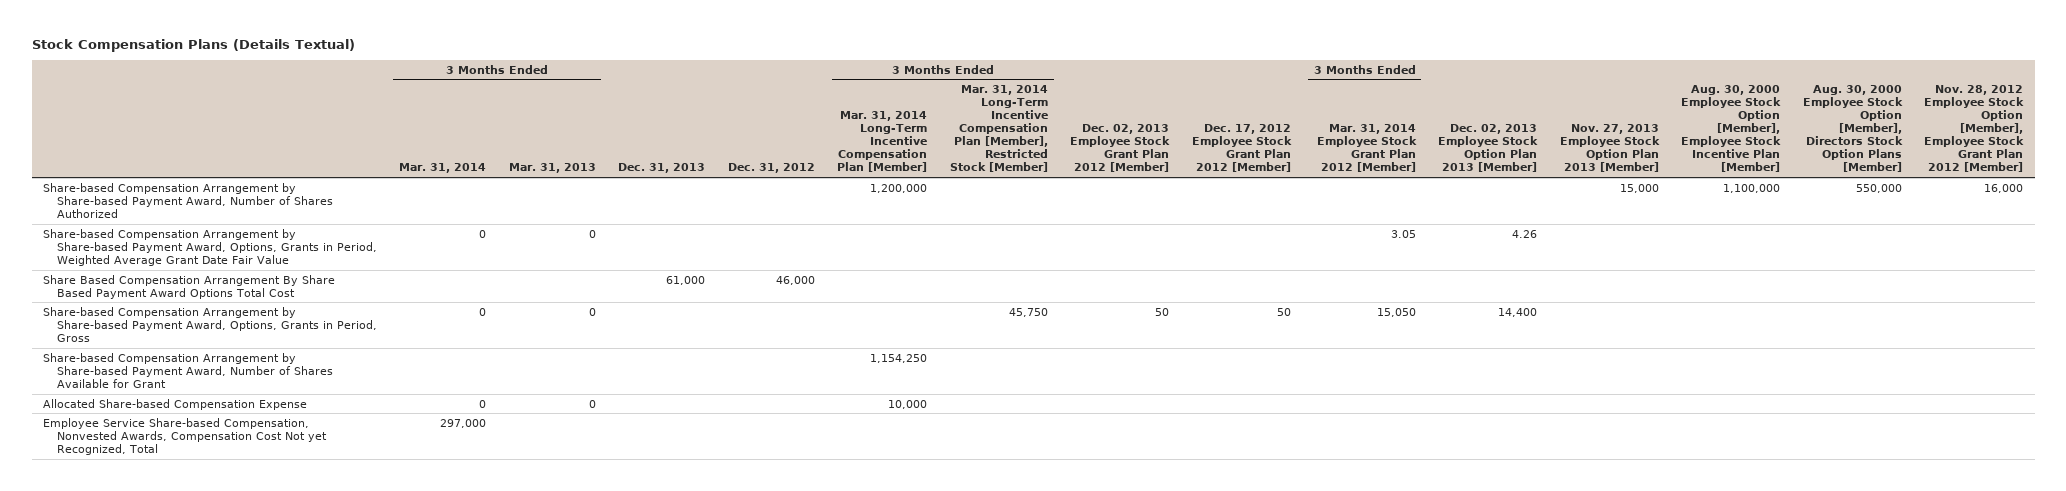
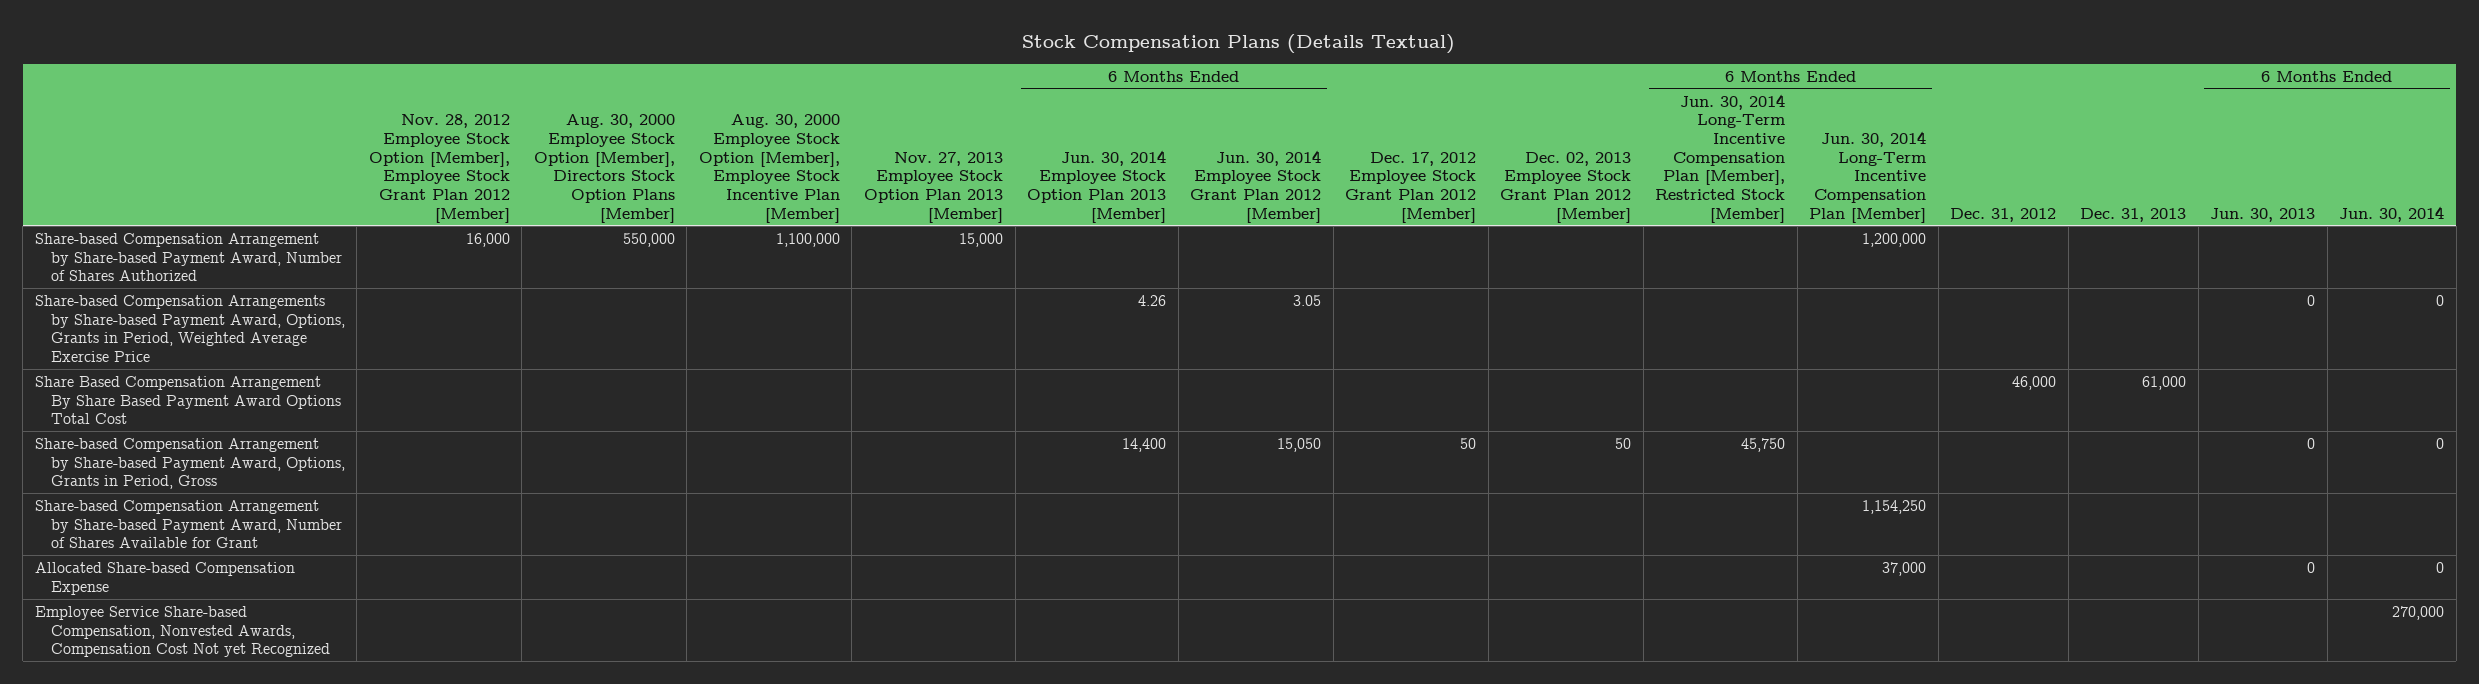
- | 3 Months Ended Mar. 31, 2014 | 3 Months Ended Mar. 31, 2013 | Dec. 31, 2013 | Dec. 31, 2012 | 3 Months Ended Mar. 31, 2014 Long-Term Incentive Compensation Plan [Member] | 3 Months Ended Mar. 31, 2014 Long-Term Incentive Compensation Plan [Member], Restricted Stock [Member] | Dec. 02, 2013 Employee Stock Grant Plan 2012 [Member] | Dec. 17, 2012 Employee Stock Grant Plan 2012 [Member] | 3 Months Ended Mar. 31, 2014 Employee Stock Grant Plan 2012 [Member] | Dec. 02, 2013 Employee Stock Option Plan 2013 [Member] | Nov. 27, 2013 Employee Stock Option Plan 2013 [Member] | Aug. 30, 2000 Employee Stock Option [Member], Employee Stock Incentive Plan [Member] | Aug. 30, 2000 Employee Stock Option [Member], Directors Stock Option Plans [Member] | Nov. 28, 2012 Employee Stock Option [Member], Employee Stock Grant Plan 2012 [Member]
+ | Nov. 28, 2012 Employee Stock Option [Member], Employee Stock Grant Plan 2012 [Member] | Aug. 30, 2000 Employee Stock Option [Member], Directors Stock Option Plans [Member] | Aug. 30, 2000 Employee Stock Option [Member], Employee Stock Incentive Plan [Member] | Nov. 27, 2013 Employee Stock Option Plan 2013 [Member] | 6 Months Ended Jun. 30, 2014 Employee Stock Option Plan 2013 [Member] | 6 Months Ended Jun. 30, 2014 Employee Stock Grant Plan 2012 [Member] | Dec. 17, 2012 Employee Stock Grant Plan 2012 [Member] | Dec. 02, 2013 Employee Stock Grant Plan 2012 [Member] | 6 Months Ended Jun. 30, 2014 Long-Term Incentive Compensation Plan [Member], Restricted Stock [Member] | 6 Months Ended Jun. 30, 2014 Long-Term Incentive Compensation Plan [Member] | Dec. 31, 2012 | Dec. 31, 2013 | 6 Months Ended Jun. 30, 2013 | 6 Months Ended Jun. 30, 2014
- Share-based Compensation Arrangement by Share-based Payment Award, Options, Grants in Period, Weighted Average Grant Date Fair Value | 0 | 0 | | | | | | | 3.05 | 4.26 | | | |
+ Share-based Compensation Arrangements by Share-based Payment Award, Options, Grants in Period, Weighted Average Exercise Price | | | | | 4.26 | 3.05 | | | | | | | 0 | 0
- Employee Service Share-based Compensation, Nonvested Awards, Compensation Cost Not yet Recognized, Total | 297,000 | | | | | | | | | | | | |
+ Employee Service Share-based Compensation, Nonvested Awards, Compensation Cost Not yet Recognized | | | | | | | | | | | | | | 270,000

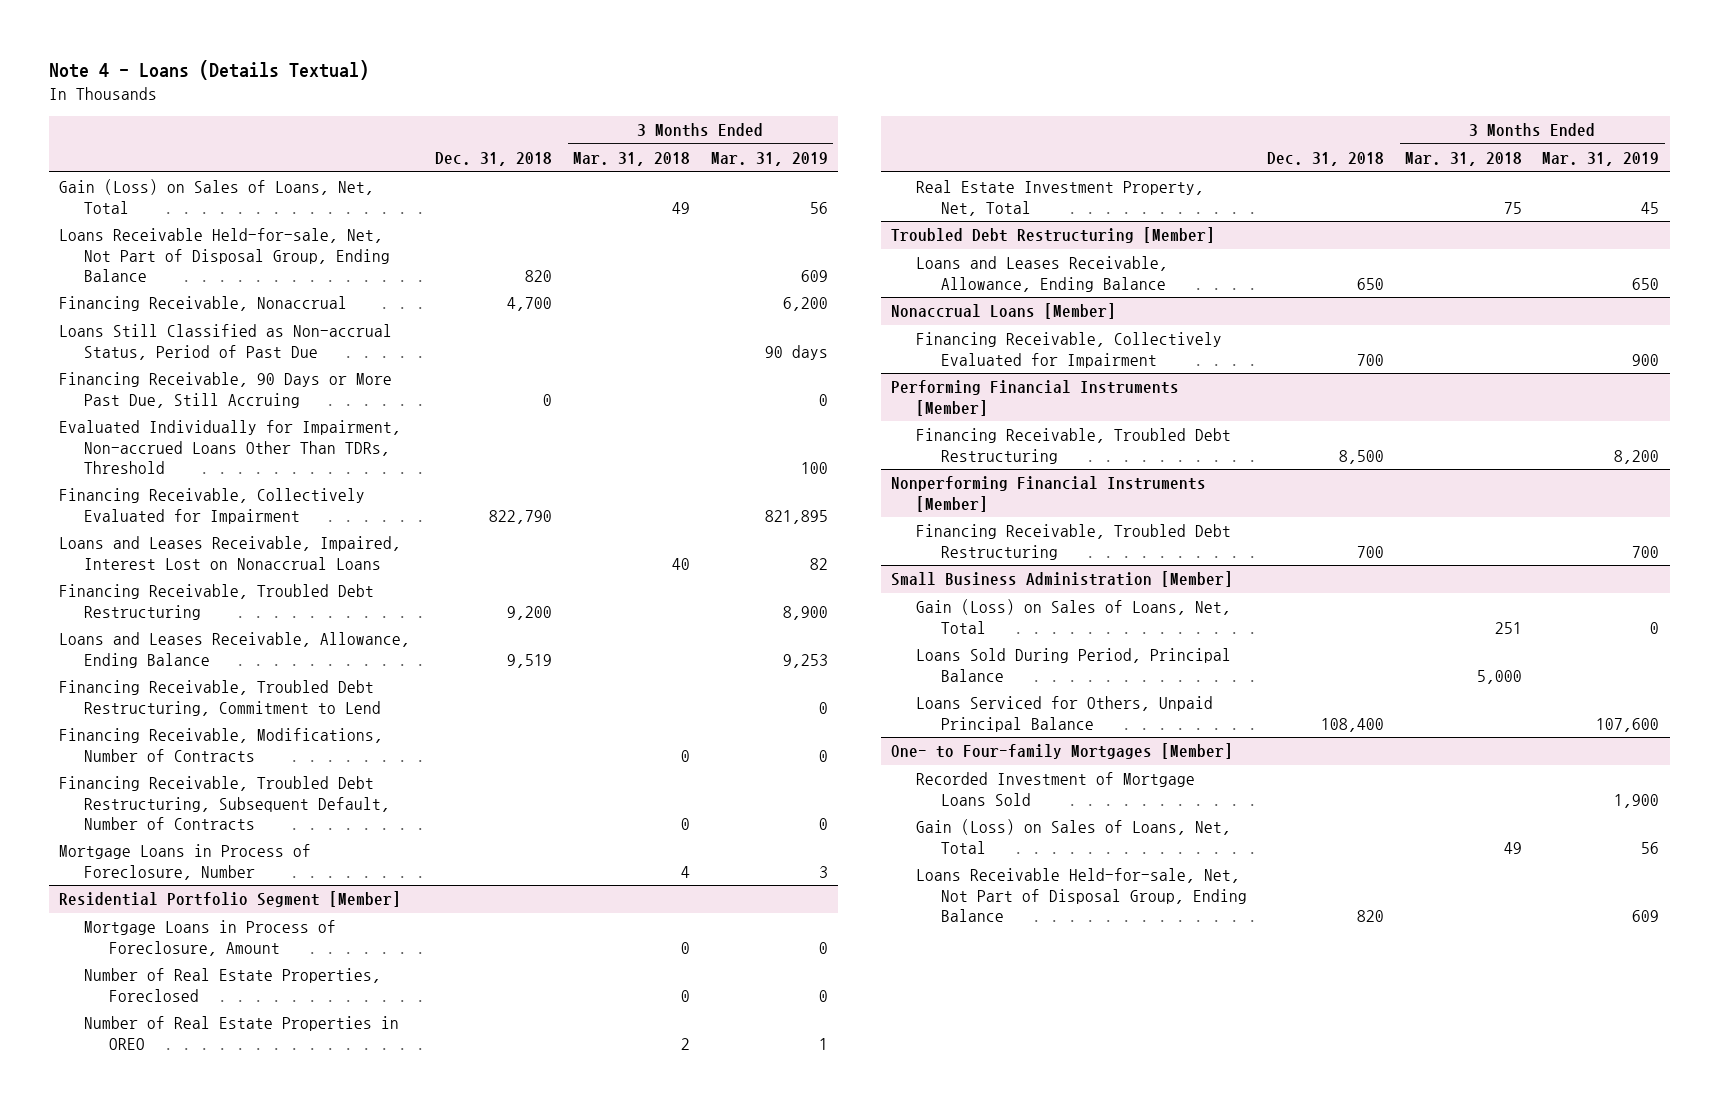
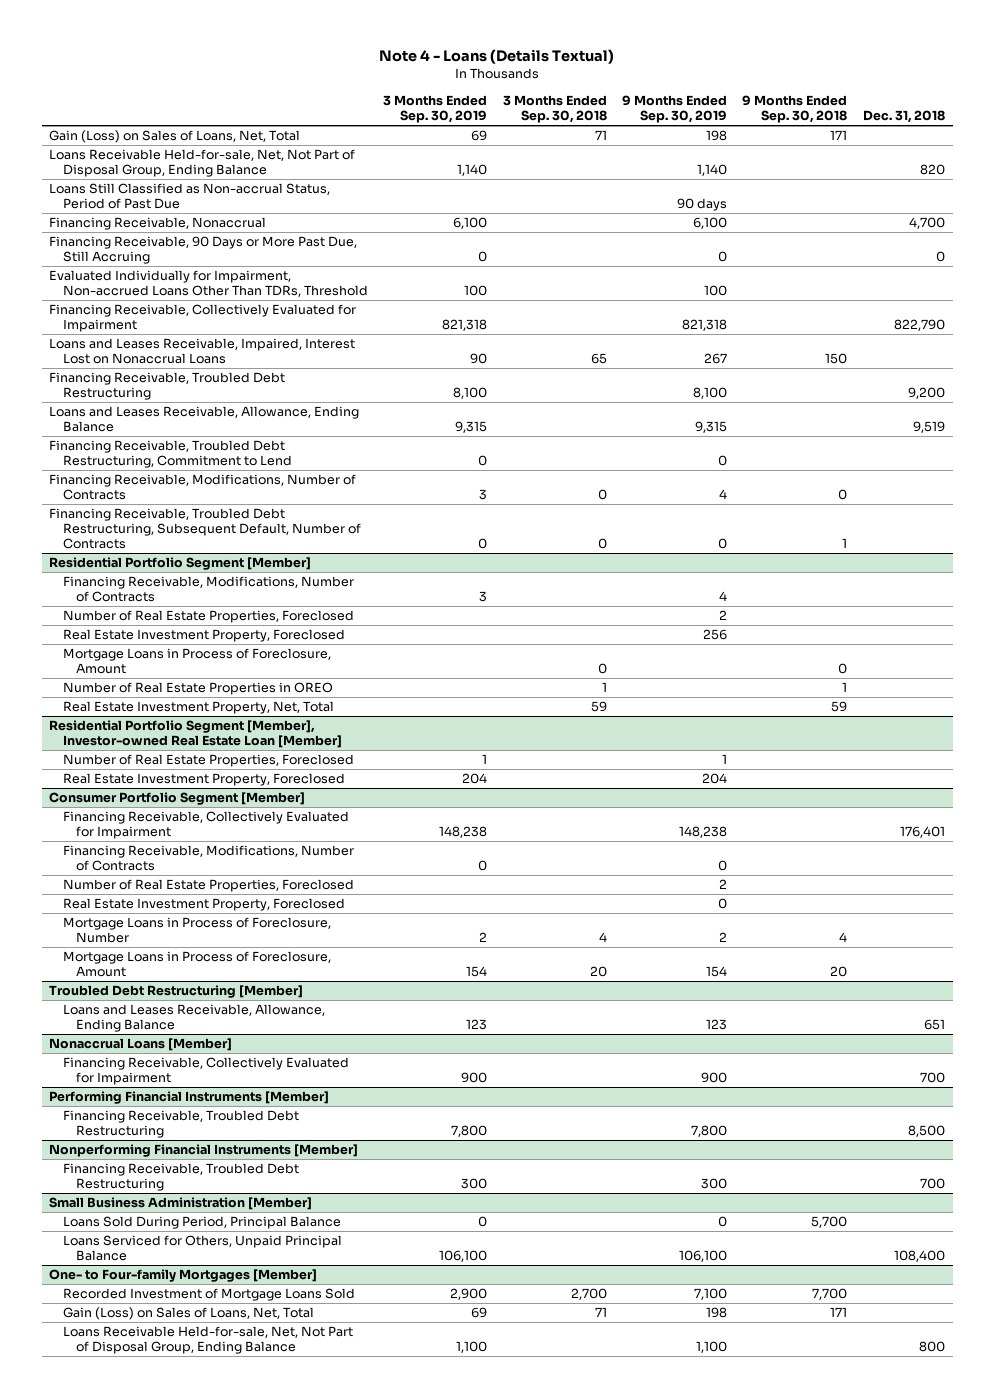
- | Dec. 31, 2018 | 3 Months Ended Mar. 31, 2018 | 3 Months Ended Mar. 31, 2019
+ | 3 Months Ended Sep. 30, 2019 | 3 Months Ended Sep. 30, 2018 | 9 Months Ended Sep. 30, 2019 | 9 Months Ended Sep. 30, 2018 | Dec. 31, 2018
moved down: Financing Receivable, Nonaccrual | 6,100 | | 6,100 | | 4,700
- Mortgage Loans in Process of Foreclosure, Number | | 4 | 3
@ Residential Portfolio Segment [Member]
+ Financing Receivable, Modifications, Number of Contracts | 3 | | 4 | |
+ Real Estate Investment Property, Foreclosed | | | 256 | |
moved down: Mortgage Loans in Process of Foreclosure, Amount | | 0 | | 0 |
+ Residential Portfolio Segment [Member], Investor-owned Real Estate Loan [Member]
+ Number of Real Estate Properties, Foreclosed | 1 | | 1 | |
+ Real Estate Investment Property, Foreclosed | 204 | | 204 | |
+ Consumer Portfolio Segment [Member]
+ Financing Receivable, Collectively Evaluated for Impairment | 148,238 | | 148,238 | | 176,401
+ Financing Receivable, Modifications, Number of Contracts | 0 | | 0 | |
+ Number of Real Estate Properties, Foreclosed | | | 2 | |
+ Real Estate Investment Property, Foreclosed | | | 0 | |
+ Mortgage Loans in Process of Foreclosure, Number | 2 | 4 | 2 | 4 |
+ Mortgage Loans in Process of Foreclosure, Amount | 154 | 20 | 154 | 20 |
@ Troubled Debt Restructuring [Member]
- Loans and Leases Receivable, Allowance, Ending Balance | 650 | | 650
+ Loans and Leases Receivable, Allowance, Ending Balance | 123 | | 123 | | 651
@ Small Business Administration [Member]
- Gain (Loss) on Sales of Loans, Net, Total | | 251 | 0
@ One- to Four-family Mortgages [Member]
- Loans Receivable Held-for-sale, Net, Not Part of Disposal Group, Ending Balance | 820 | | 609
+ Loans Receivable Held-for-sale, Net, Not Part of Disposal Group, Ending Balance | 1,100 | | 1,100 | | 800

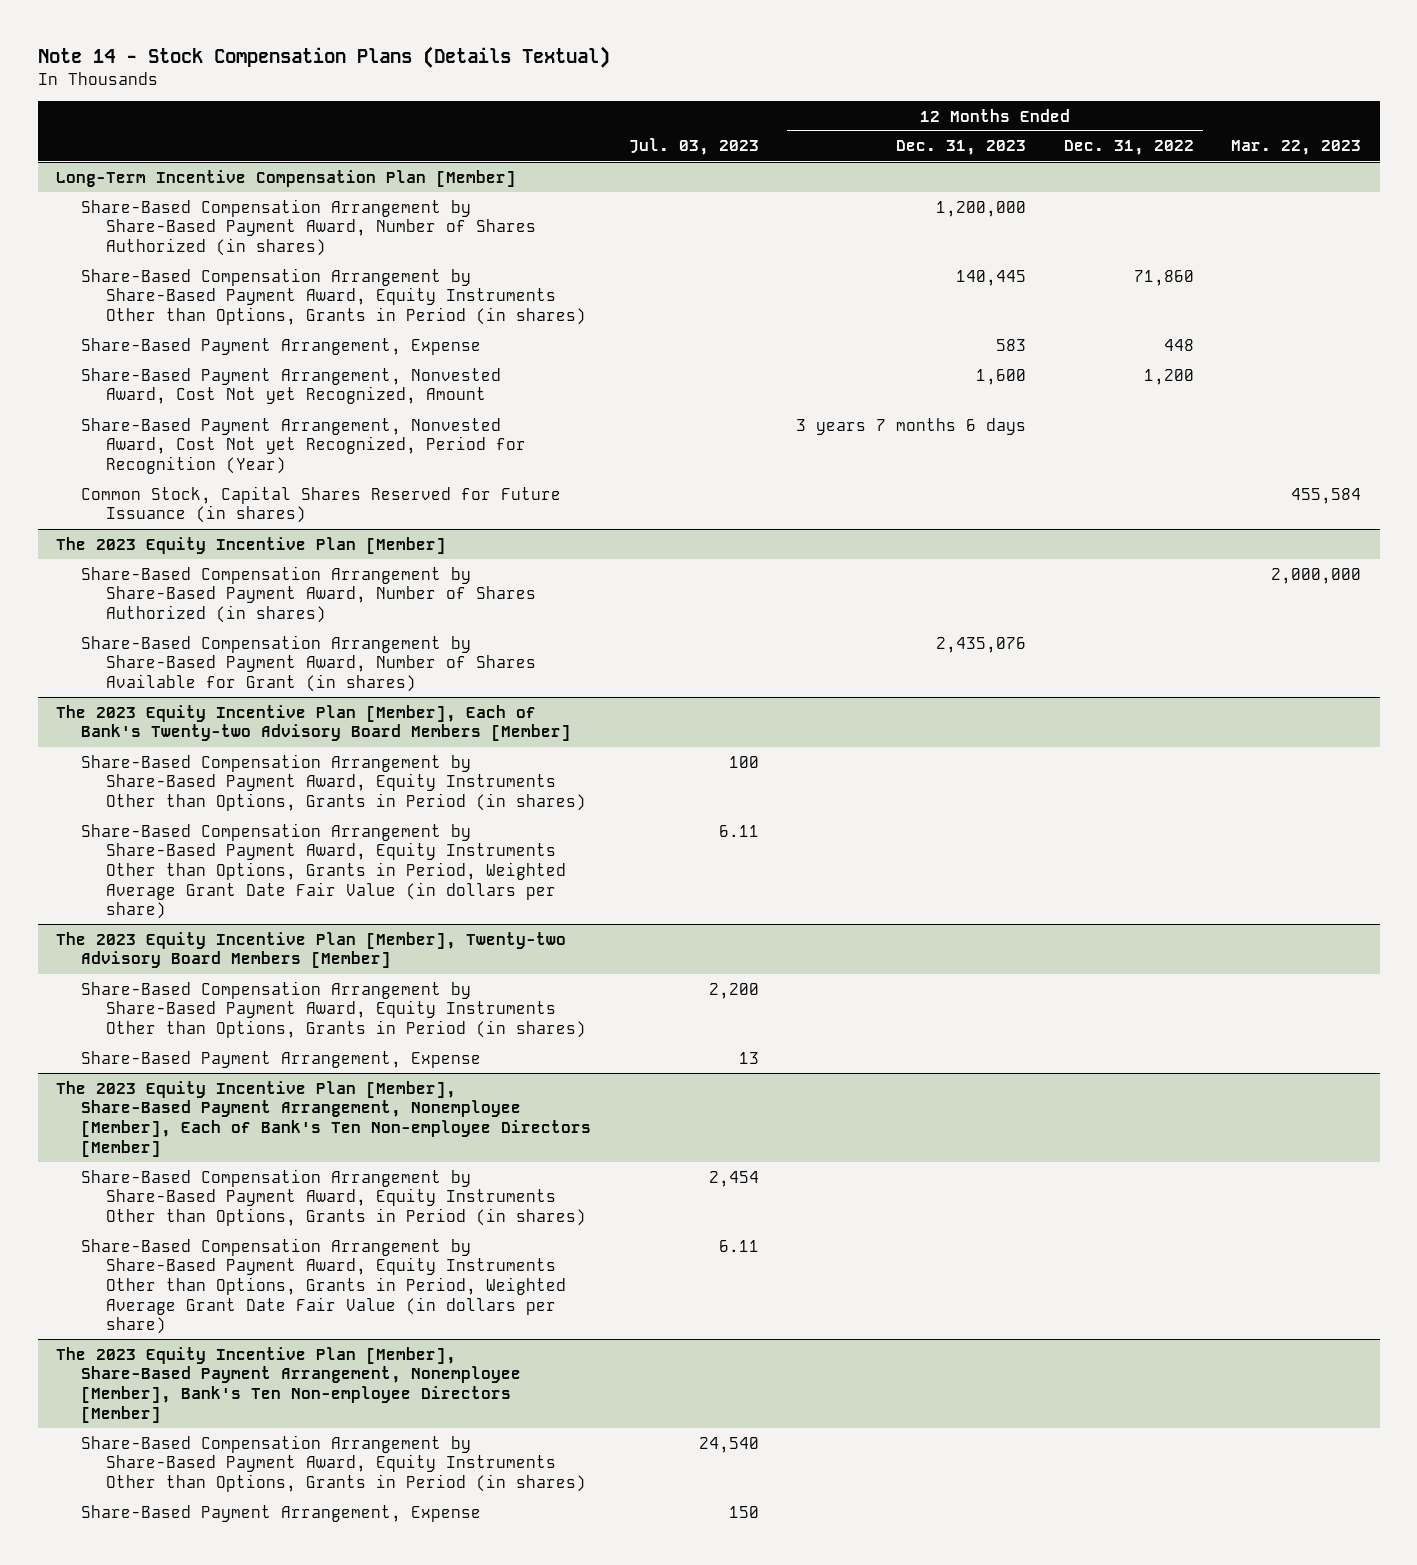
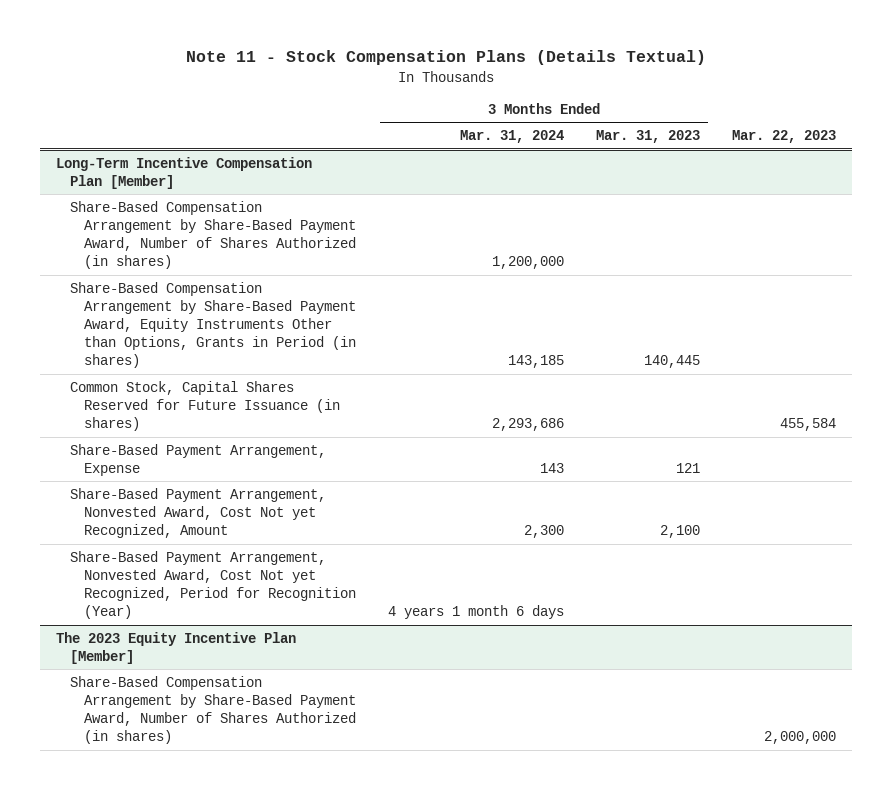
- Note 14 - Stock Compensation Plans (Details Textual)
+ Note 11 - Stock Compensation Plans (Details Textual)
- | Jul. 03, 2023 | 12 Months Ended Dec. 31, 2023 | 12 Months Ended Dec. 31, 2022 | Mar. 22, 2023
+ | 3 Months Ended Mar. 31, 2024 | 3 Months Ended Mar. 31, 2023 | Mar. 22, 2023
@ Long-Term Incentive Compensation Plan [Member]
moved up: Common Stock, Capital Shares Reserved for Future Issuance (in shares) | 2,293,686 | | 455,584
@ The 2023 Equity Incentive Plan [Member]
- Share-Based Compensation Arrangement by Share-Based Payment Award, Number of Shares Available for Grant (in shares) | | 2,435,076 | |
- The 2023 Equity Incentive Plan [Member], Each of Bank's Twenty-two Advisory Board Members [Member]
- Share-Based Compensation Arrangement by Share-Based Payment Award, Equity Instruments Other than Options, Grants in Period (in shares) | 100 | | |
- Share-Based Compensation Arrangement by Share-Based Payment Award, Equity Instruments Other than Options, Grants in Period, Weighted Average Grant Date Fair Value (in dollars per share) | 6.11 | | |
- The 2023 Equity Incentive Plan [Member], Twenty-two Advisory Board Members [Member]
- Share-Based Compensation Arrangement by Share-Based Payment Award, Equity Instruments Other than Options, Grants in Period (in shares) | 2,200 | | |
- Share-Based Payment Arrangement, Expense | 13 | | |
- The 2023 Equity Incentive Plan [Member], Share-Based Payment Arrangement, Nonemployee [Member], Each of Bank's Ten Non-employee Directors [Member]
- Share-Based Compensation Arrangement by Share-Based Payment Award, Equity Instruments Other than Options, Grants in Period (in shares) | 2,454 | | |
- Share-Based Compensation Arrangement by Share-Based Payment Award, Equity Instruments Other than Options, Grants in Period, Weighted Average Grant Date Fair Value (in dollars per share) | 6.11 | | |
- The 2023 Equity Incentive Plan [Member], Share-Based Payment Arrangement, Nonemployee [Member], Bank's Ten Non-employee Directors [Member]
- Share-Based Compensation Arrangement by Share-Based Payment Award, Equity Instruments Other than Options, Grants in Period (in shares) | 24,540 | | |
- Share-Based Payment Arrangement, Expense | 150 | | |

